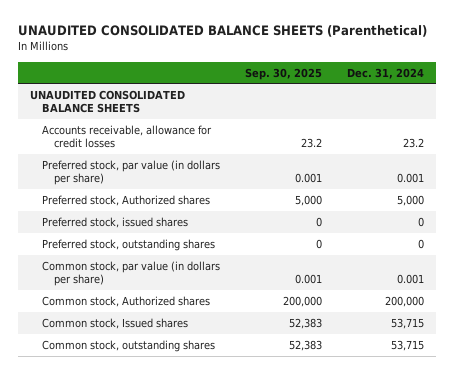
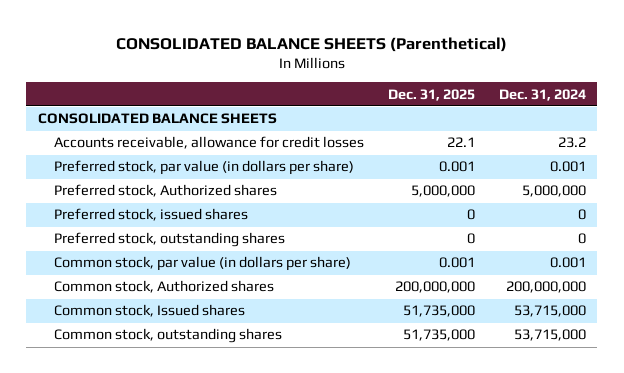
- UNAUDITED CONSOLIDATED BALANCE SHEETS (Parenthetical)
+ CONSOLIDATED BALANCE SHEETS (Parenthetical)
- | Sep. 30, 2025 | Dec. 31, 2024
+ | Dec. 31, 2025 | Dec. 31, 2024
- UNAUDITED CONSOLIDATED BALANCE SHEETS
+ CONSOLIDATED BALANCE SHEETS
- Preferred stock, Authorized shares | 5,000 | 5,000
+ Preferred stock, Authorized shares | 5,000,000 | 5,000,000
- Common stock, Authorized shares | 200,000 | 200,000
- Common stock, Issued shares | 52,383 | 53,715
- Common stock, outstanding shares | 52,383 | 53,715
+ Common stock, Authorized shares | 200,000,000 | 200,000,000
+ Common stock, Issued shares | 51,735,000 | 53,715,000
+ Common stock, outstanding shares | 51,735,000 | 53,715,000

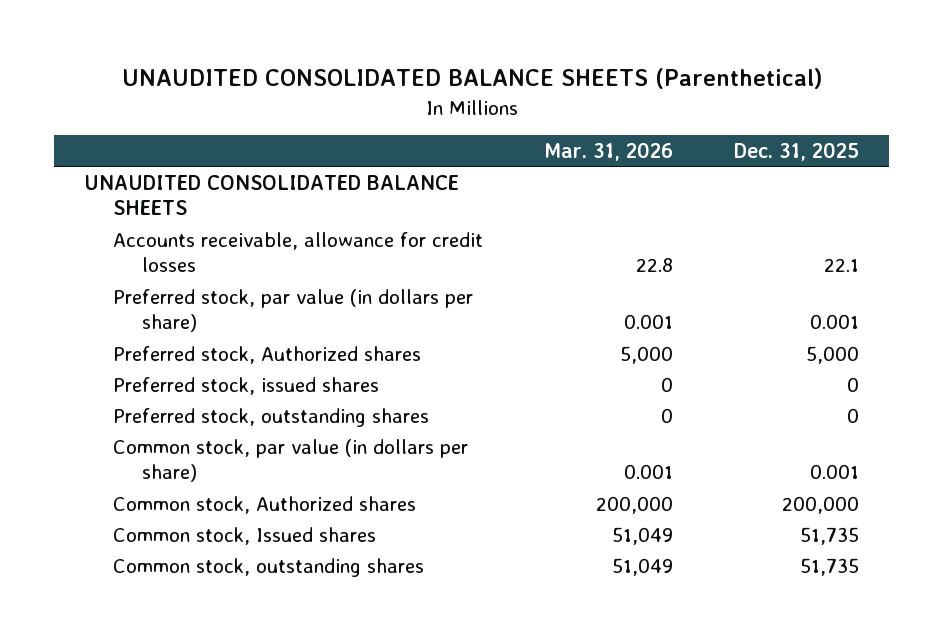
- CONSOLIDATED BALANCE SHEETS (Parenthetical)
+ UNAUDITED CONSOLIDATED BALANCE SHEETS (Parenthetical)
- | Dec. 31, 2025 | Dec. 31, 2024
+ | Mar. 31, 2026 | Dec. 31, 2025
- CONSOLIDATED BALANCE SHEETS
+ UNAUDITED CONSOLIDATED BALANCE SHEETS
- Preferred stock, Authorized shares | 5,000,000 | 5,000,000
+ Preferred stock, Authorized shares | 5,000 | 5,000
- Common stock, Authorized shares | 200,000,000 | 200,000,000
- Common stock, Issued shares | 51,735,000 | 53,715,000
- Common stock, outstanding shares | 51,735,000 | 53,715,000
+ Common stock, Authorized shares | 200,000 | 200,000
+ Common stock, Issued shares | 51,049 | 51,735
+ Common stock, outstanding shares | 51,049 | 51,735

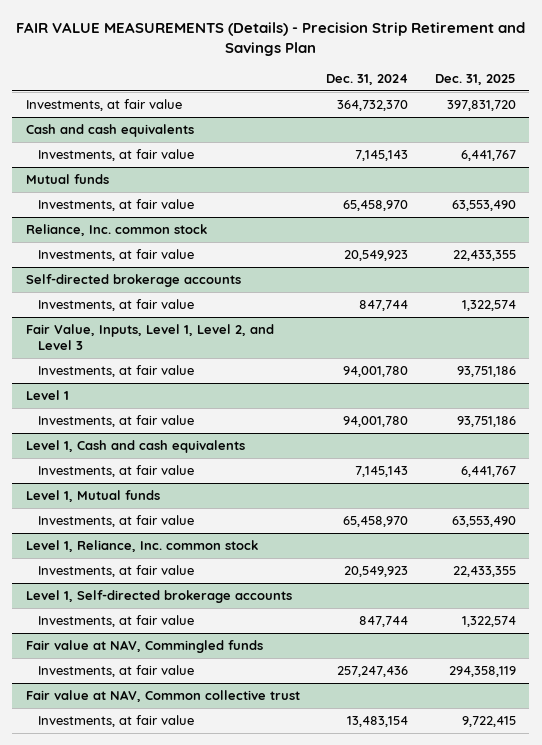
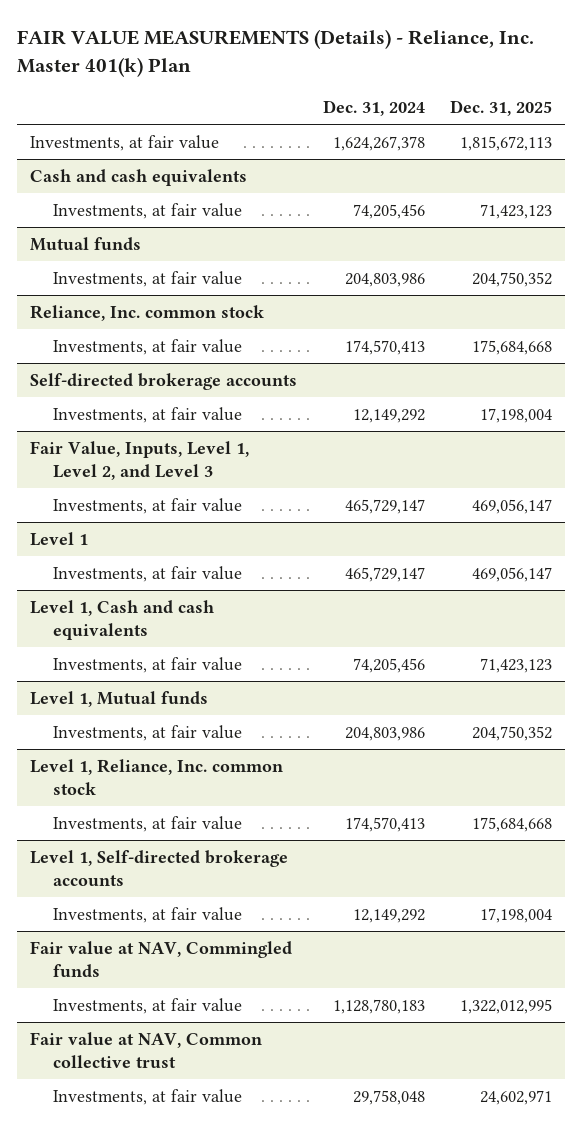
- FAIR VALUE MEASUREMENTS (Details) - Precision Strip Retirement and Savings Plan
+ FAIR VALUE MEASUREMENTS (Details) - Reliance, Inc. Master 401(k) Plan
- Investments, at fair value | 364,732,370 | 397,831,720
+ Investments, at fair value | 1,624,267,378 | 1,815,672,113
@ Cash and cash equivalents
- Investments, at fair value | 7,145,143 | 6,441,767
+ Investments, at fair value | 74,205,456 | 71,423,123
@ Mutual funds
- Investments, at fair value | 65,458,970 | 63,553,490
+ Investments, at fair value | 204,803,986 | 204,750,352
@ Reliance, Inc. common stock
- Investments, at fair value | 20,549,923 | 22,433,355
+ Investments, at fair value | 174,570,413 | 175,684,668
@ Self-directed brokerage accounts
- Investments, at fair value | 847,744 | 1,322,574
+ Investments, at fair value | 12,149,292 | 17,198,004
@ Fair Value, Inputs, Level 1, Level 2, and Level 3
- Investments, at fair value | 94,001,780 | 93,751,186
+ Investments, at fair value | 465,729,147 | 469,056,147
@ Level 1
- Investments, at fair value | 94,001,780 | 93,751,186
+ Investments, at fair value | 465,729,147 | 469,056,147
@ Level 1, Cash and cash equivalents
- Investments, at fair value | 7,145,143 | 6,441,767
+ Investments, at fair value | 74,205,456 | 71,423,123
@ Level 1, Mutual funds
- Investments, at fair value | 65,458,970 | 63,553,490
+ Investments, at fair value | 204,803,986 | 204,750,352
@ Level 1, Reliance, Inc. common stock
- Investments, at fair value | 20,549,923 | 22,433,355
+ Investments, at fair value | 174,570,413 | 175,684,668
@ Level 1, Self-directed brokerage accounts
- Investments, at fair value | 847,744 | 1,322,574
+ Investments, at fair value | 12,149,292 | 17,198,004
@ Fair value at NAV, Commingled funds
- Investments, at fair value | 257,247,436 | 294,358,119
+ Investments, at fair value | 1,128,780,183 | 1,322,012,995
@ Fair value at NAV, Common collective trust
- Investments, at fair value | 13,483,154 | 9,722,415
+ Investments, at fair value | 29,758,048 | 24,602,971

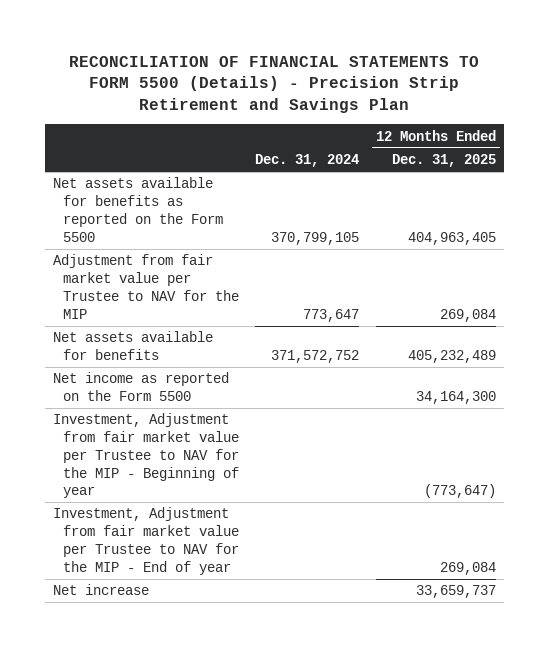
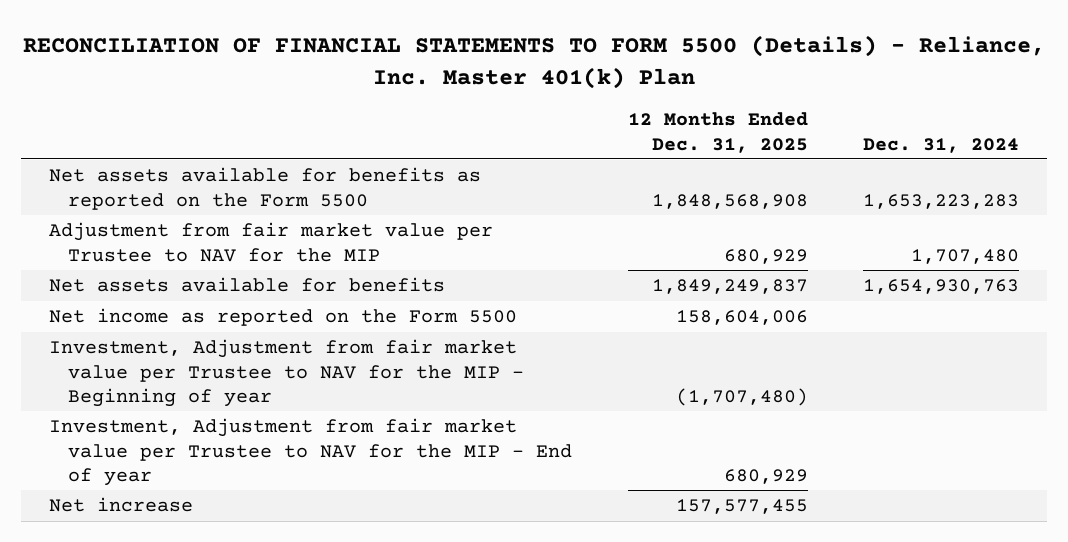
- RECONCILIATION OF FINANCIAL STATEMENTS TO FORM 5500 (Details) - Precision Strip Retirement and Savings Plan
+ RECONCILIATION OF FINANCIAL STATEMENTS TO FORM 5500 (Details) - Reliance, Inc. Master 401(k) Plan
- | Dec. 31, 2024 | 12 Months Ended Dec. 31, 2025
+ | 12 Months Ended Dec. 31, 2025 | Dec. 31, 2024
- Net assets available for benefits as reported on the Form 5500 | 370,799,105 | 404,963,405
- Adjustment from fair market value per Trustee to NAV for the MIP | 773,647 | 269,084
- Net assets available for benefits | 371,572,752 | 405,232,489
- Net income as reported on the Form 5500 | | 34,164,300
- Investment, Adjustment from fair market value per Trustee to NAV for the MIP - Beginning of year | | (773,647)
- Investment, Adjustment from fair market value per Trustee to NAV for the MIP - End of year | | 269,084
- Net increase | | 33,659,737
+ Net assets available for benefits as reported on the Form 5500 | 1,848,568,908 | 1,653,223,283
+ Adjustment from fair market value per Trustee to NAV for the MIP | 680,929 | 1,707,480
+ Net assets available for benefits | 1,849,249,837 | 1,654,930,763
+ Net income as reported on the Form 5500 | 158,604,006 |
+ Investment, Adjustment from fair market value per Trustee to NAV for the MIP - Beginning of year | (1,707,480) |
+ Investment, Adjustment from fair market value per Trustee to NAV for the MIP - End of year | 680,929 |
+ Net increase | 157,577,455 |

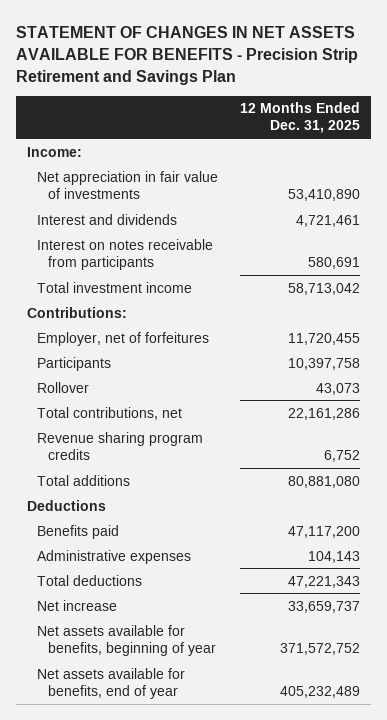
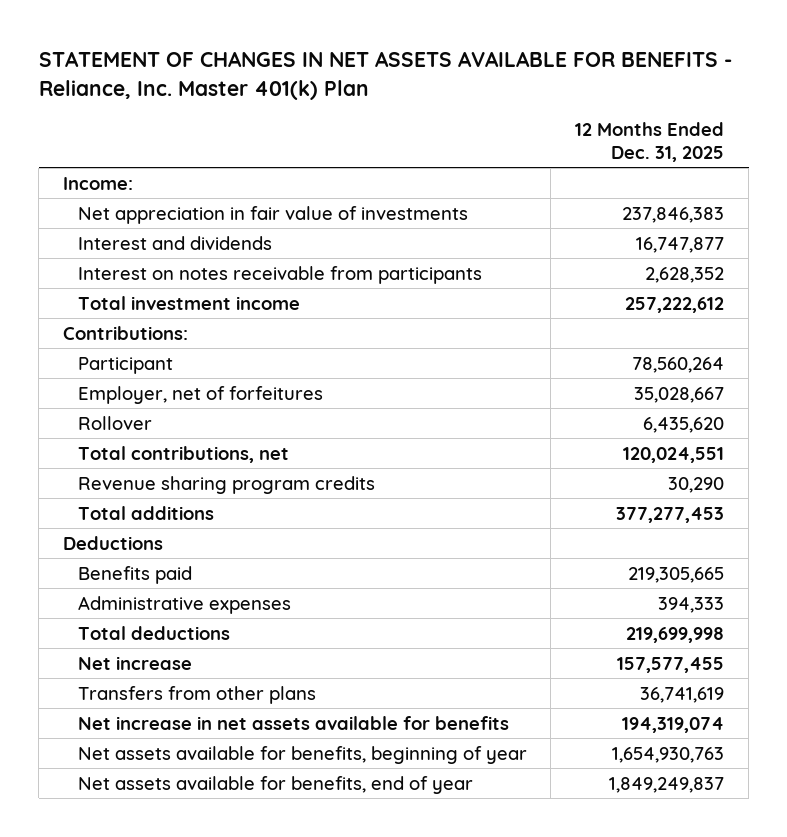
- STATEMENT OF CHANGES IN NET ASSETS AVAILABLE FOR BENEFITS - Precision Strip Retirement and Savings Plan
+ STATEMENT OF CHANGES IN NET ASSETS AVAILABLE FOR BENEFITS - Reliance, Inc. Master 401(k) Plan
- Net appreciation in fair value of investments | 53,410,890
- Interest and dividends | 4,721,461
- Interest on notes receivable from participants | 580,691
- Total investment income | 58,713,042
+ Net appreciation in fair value of investments | 237,846,383
+ Interest and dividends | 16,747,877
+ Interest on notes receivable from participants | 2,628,352
+ Total investment income | 257,222,612
- Employer, net of forfeitures | 11,720,455
- Participants | 10,397,758
- Rollover | 43,073
- Total contributions, net | 22,161,286
- Revenue sharing program credits | 6,752
- Total additions | 80,881,080
+ Participant | 78,560,264
+ Employer, net of forfeitures | 35,028,667
+ Rollover | 6,435,620
+ Total contributions, net | 120,024,551
+ Revenue sharing program credits | 30,290
+ Total additions | 377,277,453
- Benefits paid | 47,117,200
- Administrative expenses | 104,143
- Total deductions | 47,221,343
- Net increase | 33,659,737
- Net assets available for benefits, beginning of year | 371,572,752
- Net assets available for benefits, end of year | 405,232,489
+ Benefits paid | 219,305,665
+ Administrative expenses | 394,333
+ Total deductions | 219,699,998
+ Net increase | 157,577,455
+ Transfers from other plans | 36,741,619
+ Net increase in net assets available for benefits | 194,319,074
+ Net assets available for benefits, beginning of year | 1,654,930,763
+ Net assets available for benefits, end of year | 1,849,249,837

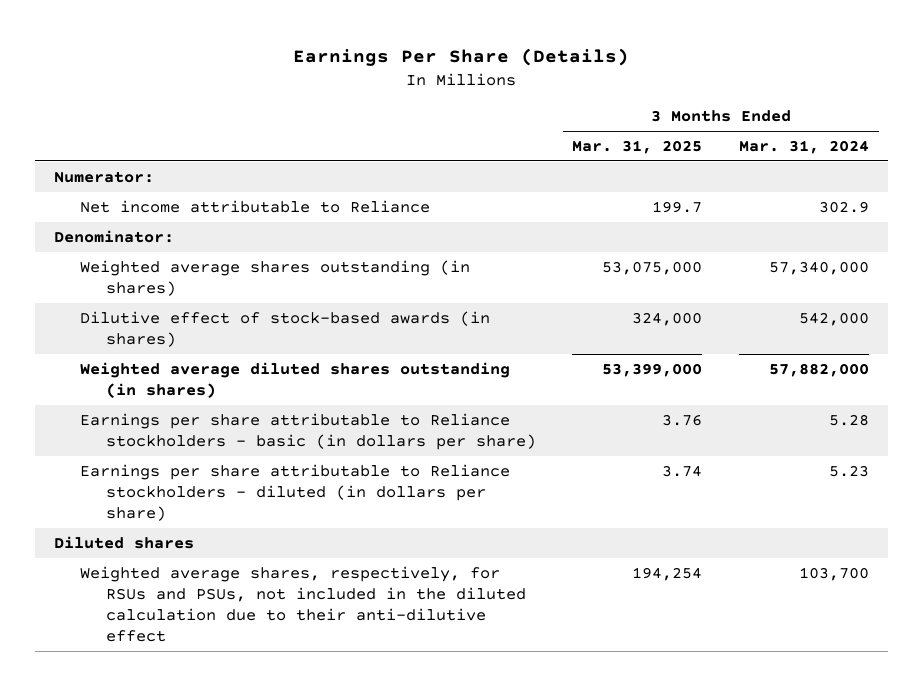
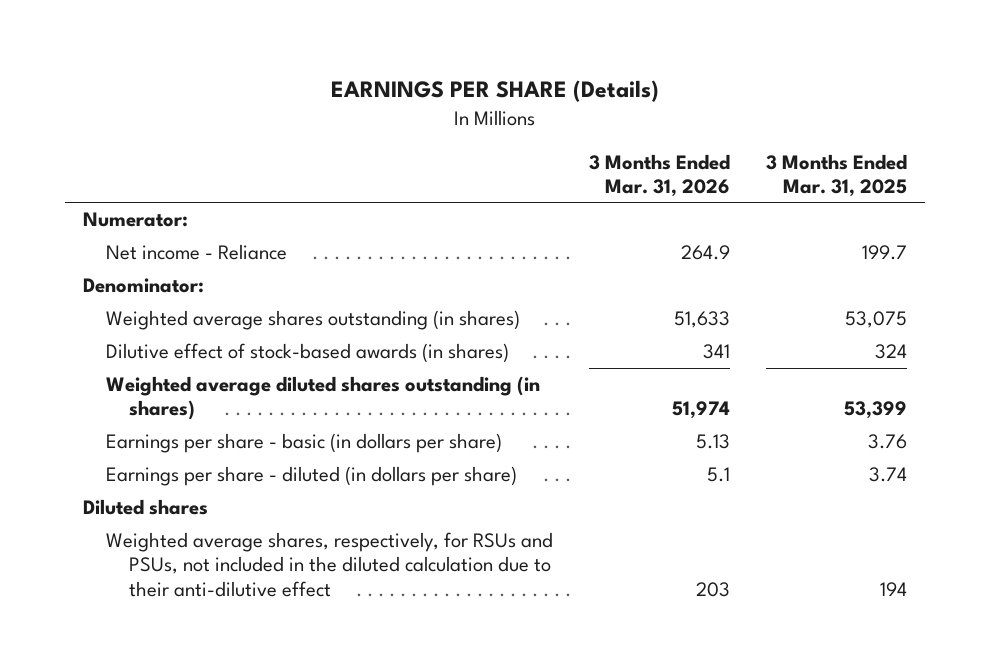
- Earnings Per Share (Details)
+ EARNINGS PER SHARE (Details)
- | 3 Months Ended Mar. 31, 2025 | 3 Months Ended Mar. 31, 2024
+ | 3 Months Ended Mar. 31, 2026 | 3 Months Ended Mar. 31, 2025
- Net income attributable to Reliance | 199.7 | 302.9
+ Net income - Reliance | 264.9 | 199.7
- Weighted average shares outstanding (in shares) | 53,075,000 | 57,340,000
- Dilutive effect of stock-based awards (in shares) | 324,000 | 542,000
- Weighted average diluted shares outstanding (in shares) | 53,399,000 | 57,882,000
- Earnings per share attributable to Reliance stockholders - basic (in dollars per share) | 3.76 | 5.28
- Earnings per share attributable to Reliance stockholders - diluted (in dollars per share) | 3.74 | 5.23
+ Weighted average shares outstanding (in shares) | 51,633 | 53,075
+ Dilutive effect of stock-based awards (in shares) | 341 | 324
+ Weighted average diluted shares outstanding (in shares) | 51,974 | 53,399
+ Earnings per share - basic (in dollars per share) | 5.13 | 3.76
+ Earnings per share - diluted (in dollars per share) | 5.1 | 3.74
- Weighted average shares, respectively, for RSUs and PSUs, not included in the diluted calculation due to their anti-dilutive effect | 194,254 | 103,700
+ Weighted average shares, respectively, for RSUs and PSUs, not included in the diluted calculation due to their anti-dilutive effect | 203 | 194

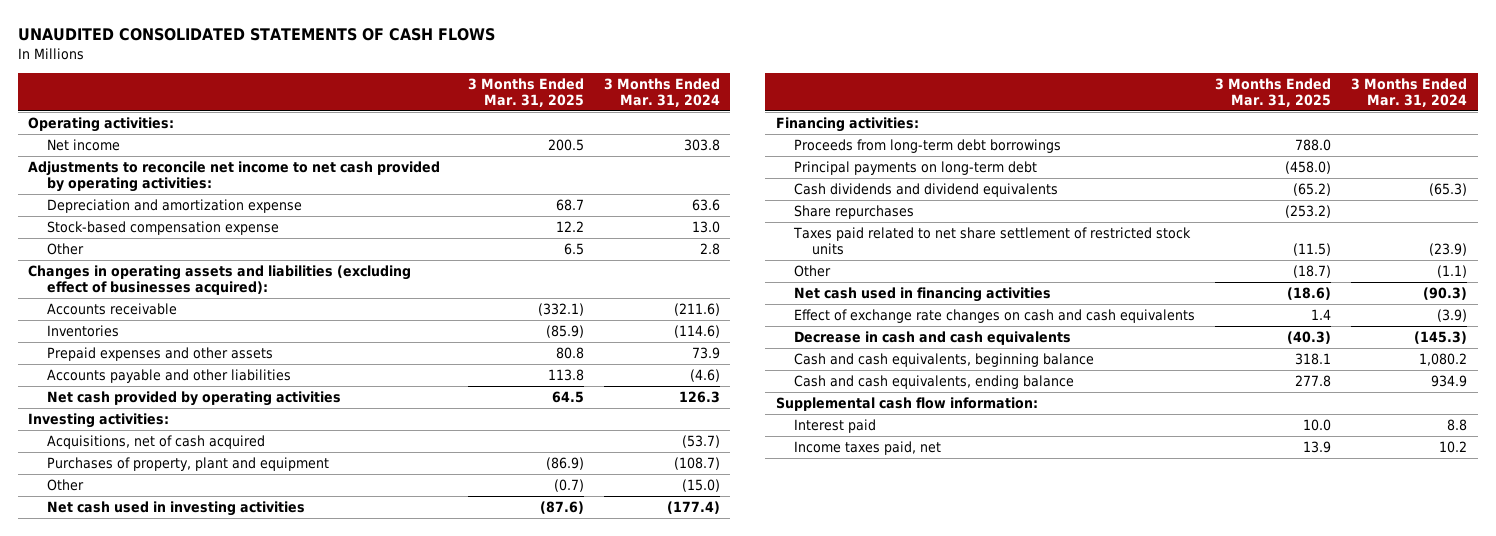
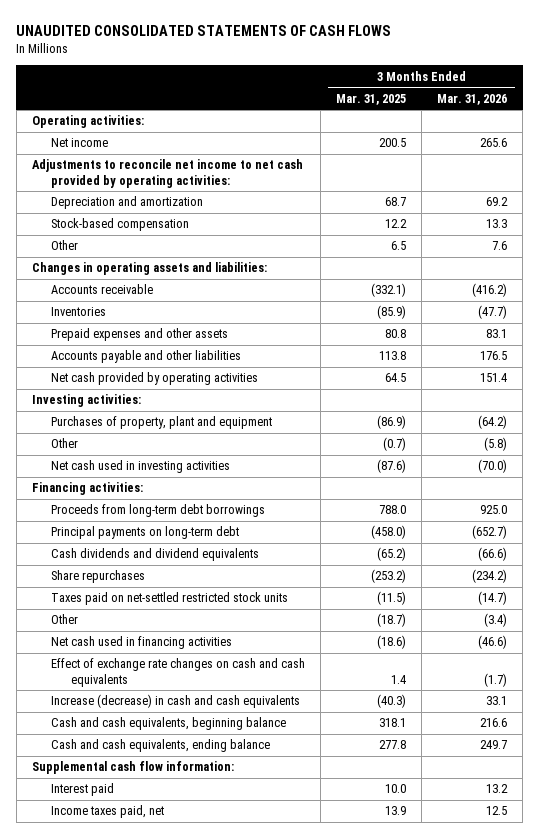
- | 3 Months Ended Mar. 31, 2025 | 3 Months Ended Mar. 31, 2024
+ | 3 Months Ended Mar. 31, 2025 | 3 Months Ended Mar. 31, 2026
- Depreciation and amortization expense | 68.7 | 63.6
- Stock-based compensation expense | 12.2 | 13.0
+ Depreciation and amortization | 68.7 | 69.2
+ Stock-based compensation | 12.2 | 13.3
- Changes in operating assets and liabilities (excluding effect of businesses acquired):
+ Changes in operating assets and liabilities:
- Acquisitions, net of cash acquired | | (53.7)
- Taxes paid related to net share settlement of restricted stock units | (11.5) | (23.9)
+ Taxes paid on net-settled restricted stock units | (11.5) | (14.7)
- Decrease in cash and cash equivalents | (40.3) | (145.3)
+ Increase (decrease) in cash and cash equivalents | (40.3) | 33.1

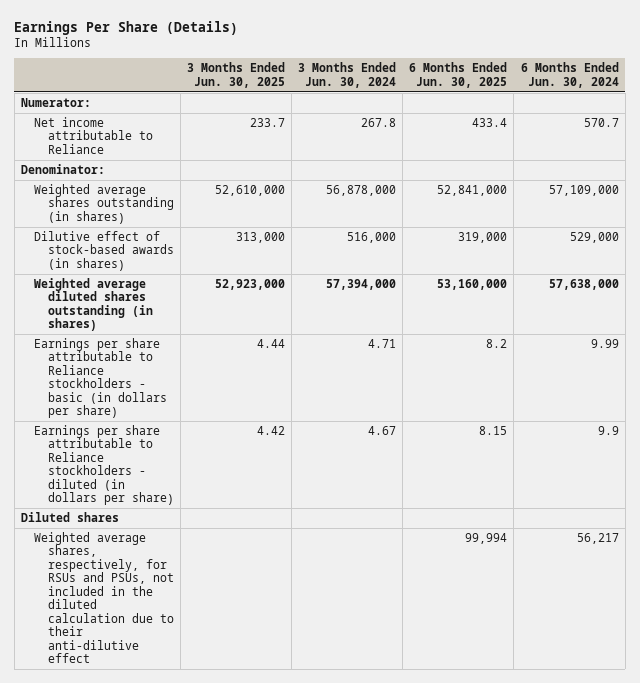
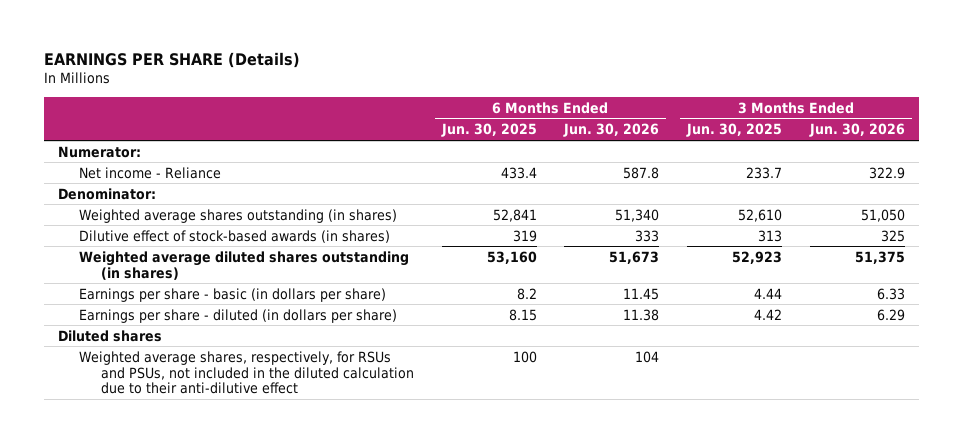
- Earnings Per Share (Details)
+ EARNINGS PER SHARE (Details)
- | 3 Months Ended Jun. 30, 2025 | 3 Months Ended Jun. 30, 2024 | 6 Months Ended Jun. 30, 2025 | 6 Months Ended Jun. 30, 2024
+ | 6 Months Ended Jun. 30, 2025 | 6 Months Ended Jun. 30, 2026 | 3 Months Ended Jun. 30, 2025 | 3 Months Ended Jun. 30, 2026
- Net income attributable to Reliance | 233.7 | 267.8 | 433.4 | 570.7
+ Net income - Reliance | 433.4 | 587.8 | 233.7 | 322.9
- Weighted average shares outstanding (in shares) | 52,610,000 | 56,878,000 | 52,841,000 | 57,109,000
- Dilutive effect of stock-based awards (in shares) | 313,000 | 516,000 | 319,000 | 529,000
- Weighted average diluted shares outstanding (in shares) | 52,923,000 | 57,394,000 | 53,160,000 | 57,638,000
- Earnings per share attributable to Reliance stockholders - basic (in dollars per share) | 4.44 | 4.71 | 8.2 | 9.99
- Earnings per share attributable to Reliance stockholders - diluted (in dollars per share) | 4.42 | 4.67 | 8.15 | 9.9
+ Weighted average shares outstanding (in shares) | 52,841 | 51,340 | 52,610 | 51,050
+ Dilutive effect of stock-based awards (in shares) | 319 | 333 | 313 | 325
+ Weighted average diluted shares outstanding (in shares) | 53,160 | 51,673 | 52,923 | 51,375
+ Earnings per share - basic (in dollars per share) | 8.2 | 11.45 | 4.44 | 6.33
+ Earnings per share - diluted (in dollars per share) | 8.15 | 11.38 | 4.42 | 6.29
- Weighted average shares, respectively, for RSUs and PSUs, not included in the diluted calculation due to their anti-dilutive effect | | | 99,994 | 56,217
+ Weighted average shares, respectively, for RSUs and PSUs, not included in the diluted calculation due to their anti-dilutive effect | 100 | 104 | |

